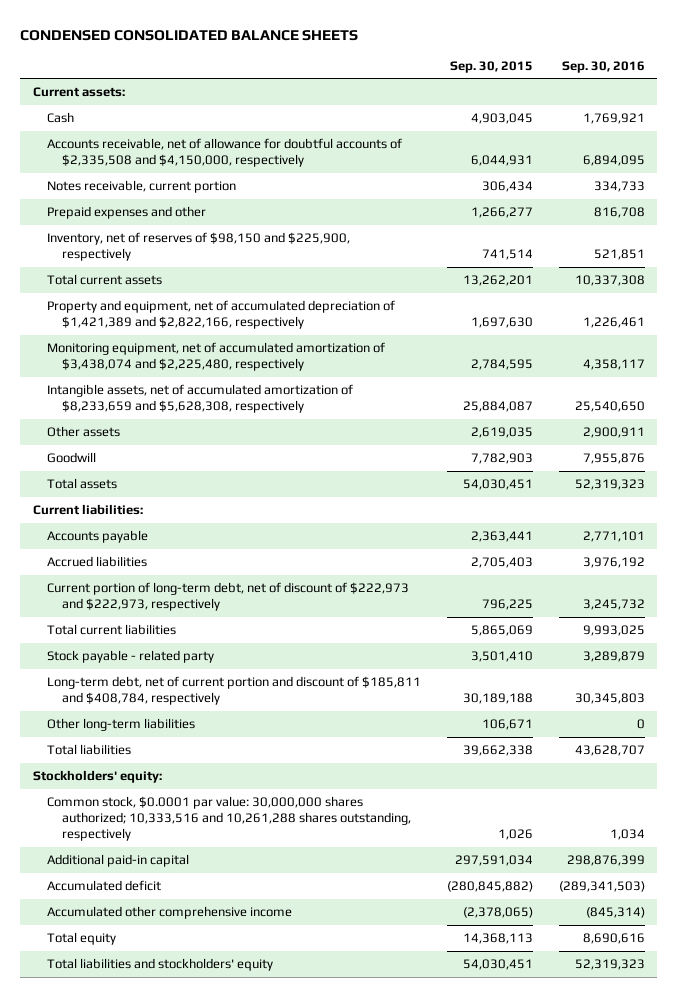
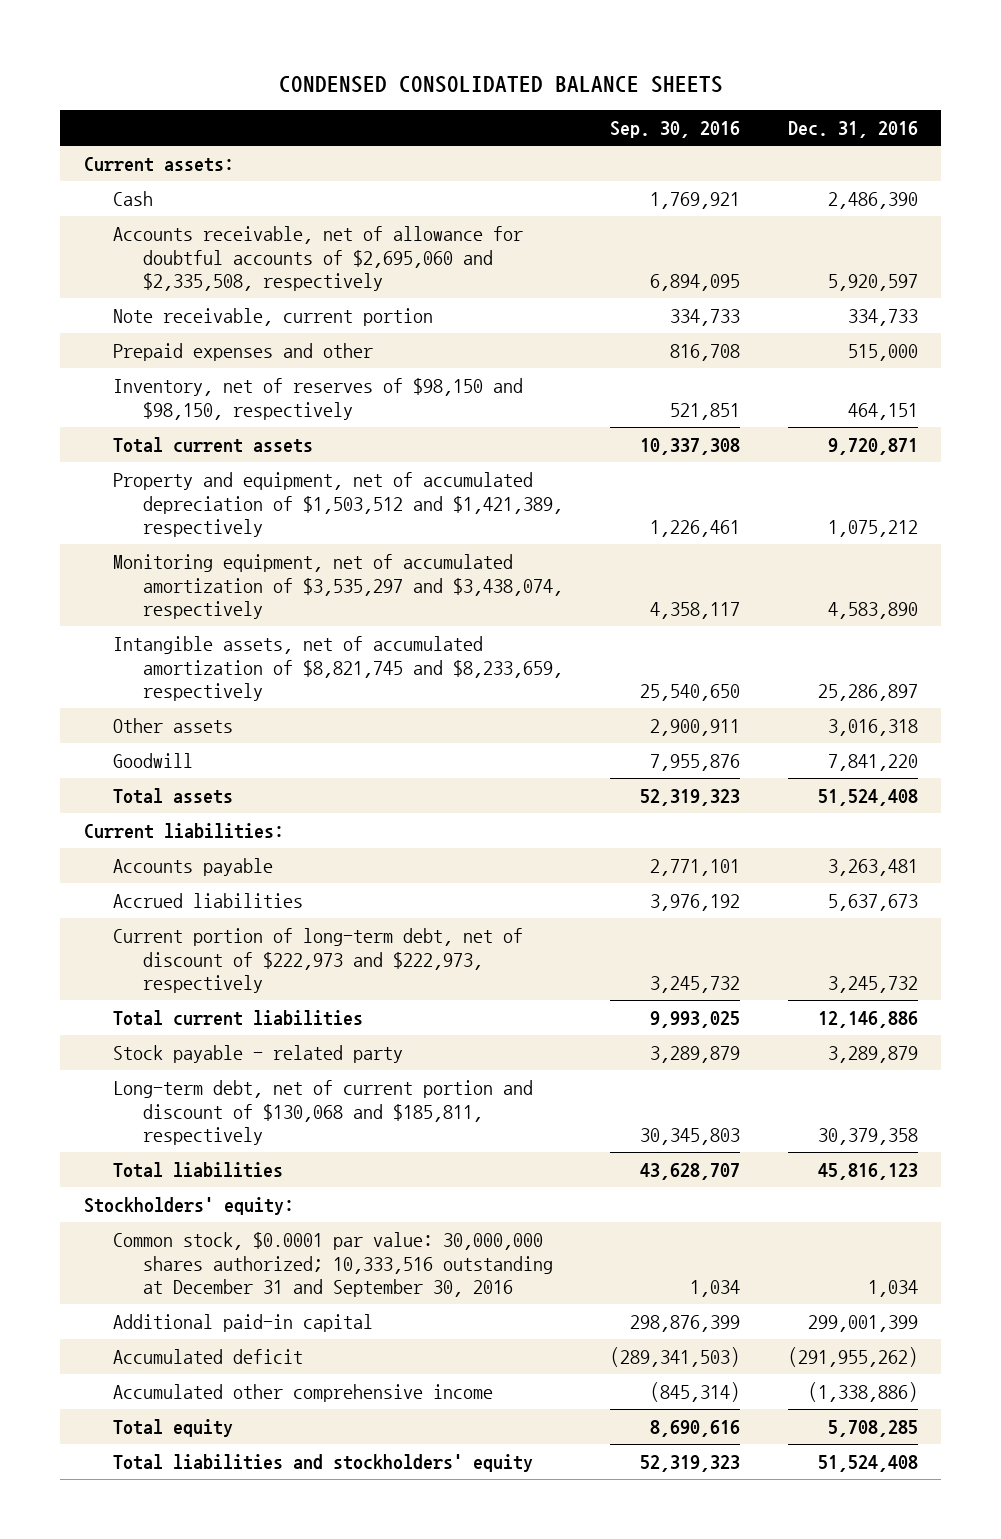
- | Sep. 30, 2015 | Sep. 30, 2016
+ | Sep. 30, 2016 | Dec. 31, 2016
- Accounts receivable, net of allowance for doubtful accounts of $2,335,508 and $4,150,000, respectively | 6,044,931 | 6,894,095
- Notes receivable, current portion | 306,434 | 334,733
+ Accounts receivable, net of allowance for doubtful accounts of $2,695,060 and $2,335,508, respectively | 6,894,095 | 5,920,597
+ Note receivable, current portion | 334,733 | 334,733
- Inventory, net of reserves of $98,150 and $225,900, respectively | 741,514 | 521,851
+ Inventory, net of reserves of $98,150 and $98,150, respectively | 521,851 | 464,151
- Property and equipment, net of accumulated depreciation of $1,421,389 and $2,822,166, respectively | 1,697,630 | 1,226,461
- Monitoring equipment, net of accumulated amortization of $3,438,074 and $2,225,480, respectively | 2,784,595 | 4,358,117
- Intangible assets, net of accumulated amortization of $8,233,659 and $5,628,308, respectively | 25,884,087 | 25,540,650
+ Property and equipment, net of accumulated depreciation of $1,503,512 and $1,421,389, respectively | 1,226,461 | 1,075,212
+ Monitoring equipment, net of accumulated amortization of $3,535,297 and $3,438,074, respectively | 4,358,117 | 4,583,890
+ Intangible assets, net of accumulated amortization of $8,821,745 and $8,233,659, respectively | 25,540,650 | 25,286,897
- Long-term debt, net of current portion and discount of $185,811 and $408,784, respectively | 30,189,188 | 30,345,803
- Other long-term liabilities | 106,671 | 0
+ Long-term debt, net of current portion and discount of $130,068 and $185,811, respectively | 30,345,803 | 30,379,358
- Common stock, $0.0001 par value: 30,000,000 shares authorized; 10,333,516 and 10,261,288 shares outstanding, respectively | 1,026 | 1,034
+ Common stock, $0.0001 par value: 30,000,000 shares authorized; 10,333,516 outstanding at December 31 and September 30, 2016 | 1,034 | 1,034

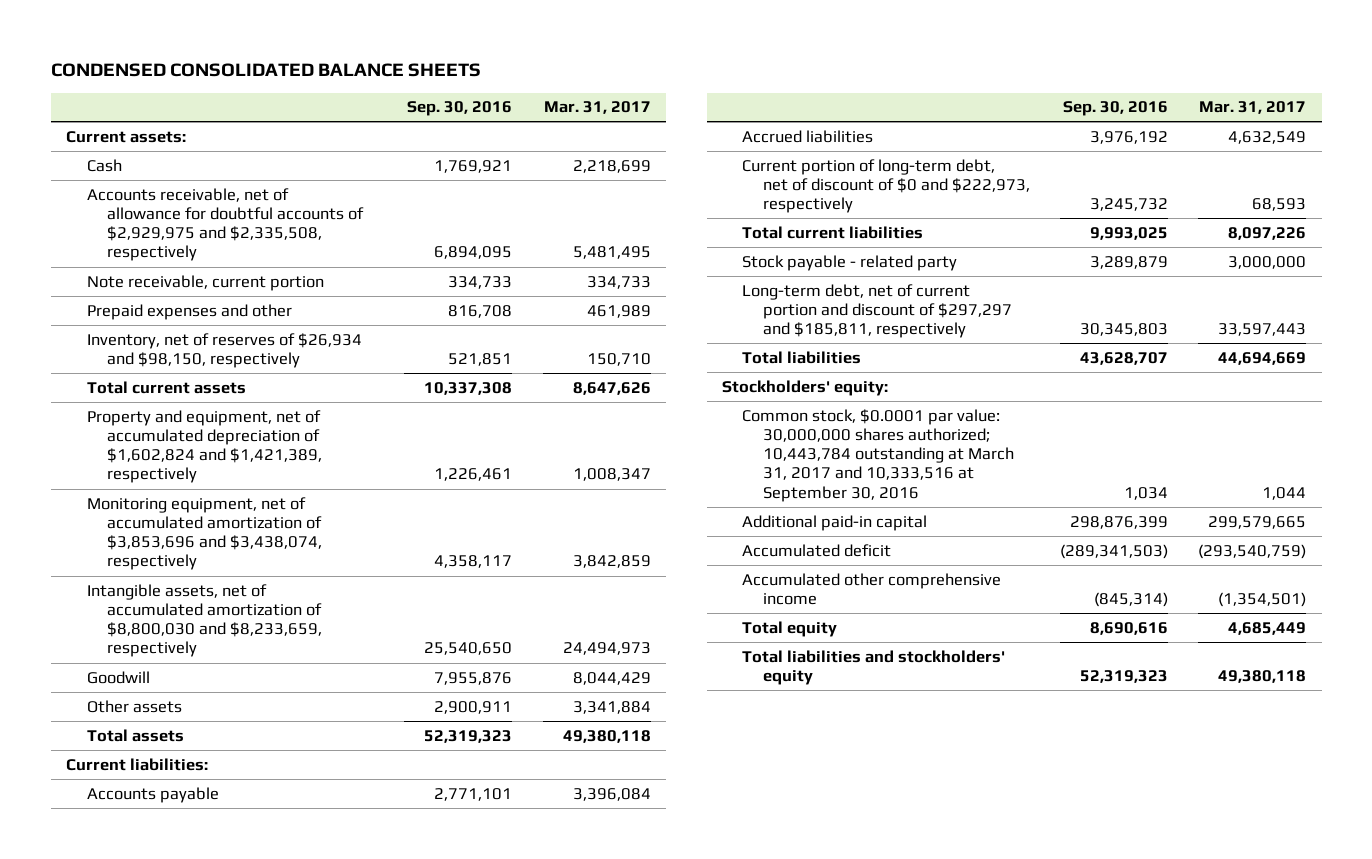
- | Sep. 30, 2016 | Dec. 31, 2016
+ | Sep. 30, 2016 | Mar. 31, 2017
- Accounts receivable, net of allowance for doubtful accounts of $2,695,060 and $2,335,508, respectively | 6,894,095 | 5,920,597
+ Accounts receivable, net of allowance for doubtful accounts of $2,929,975 and $2,335,508, respectively | 6,894,095 | 5,481,495
- Inventory, net of reserves of $98,150 and $98,150, respectively | 521,851 | 464,151
+ Inventory, net of reserves of $26,934 and $98,150, respectively | 521,851 | 150,710
- Property and equipment, net of accumulated depreciation of $1,503,512 and $1,421,389, respectively | 1,226,461 | 1,075,212
- Monitoring equipment, net of accumulated amortization of $3,535,297 and $3,438,074, respectively | 4,358,117 | 4,583,890
- Intangible assets, net of accumulated amortization of $8,821,745 and $8,233,659, respectively | 25,540,650 | 25,286,897
+ Property and equipment, net of accumulated depreciation of $1,602,824 and $1,421,389, respectively | 1,226,461 | 1,008,347
+ Monitoring equipment, net of accumulated amortization of $3,853,696 and $3,438,074, respectively | 4,358,117 | 3,842,859
+ Intangible assets, net of accumulated amortization of $8,800,030 and $8,233,659, respectively | 25,540,650 | 24,494,973
moved down: Other assets | 2,900,911 | 3,341,884
- Current portion of long-term debt, net of discount of $222,973 and $222,973, respectively | 3,245,732 | 3,245,732
+ Current portion of long-term debt, net of discount of $0 and $222,973, respectively | 3,245,732 | 68,593
- Long-term debt, net of current portion and discount of $130,068 and $185,811, respectively | 30,345,803 | 30,379,358
+ Long-term debt, net of current portion and discount of $297,297 and $185,811, respectively | 30,345,803 | 33,597,443
- Common stock, $0.0001 par value: 30,000,000 shares authorized; 10,333,516 outstanding at December 31 and September 30, 2016 | 1,034 | 1,034
+ Common stock, $0.0001 par value: 30,000,000 shares authorized; 10,443,784 outstanding at March 31, 2017 and 10,333,516 at September 30, 2016 | 1,034 | 1,044

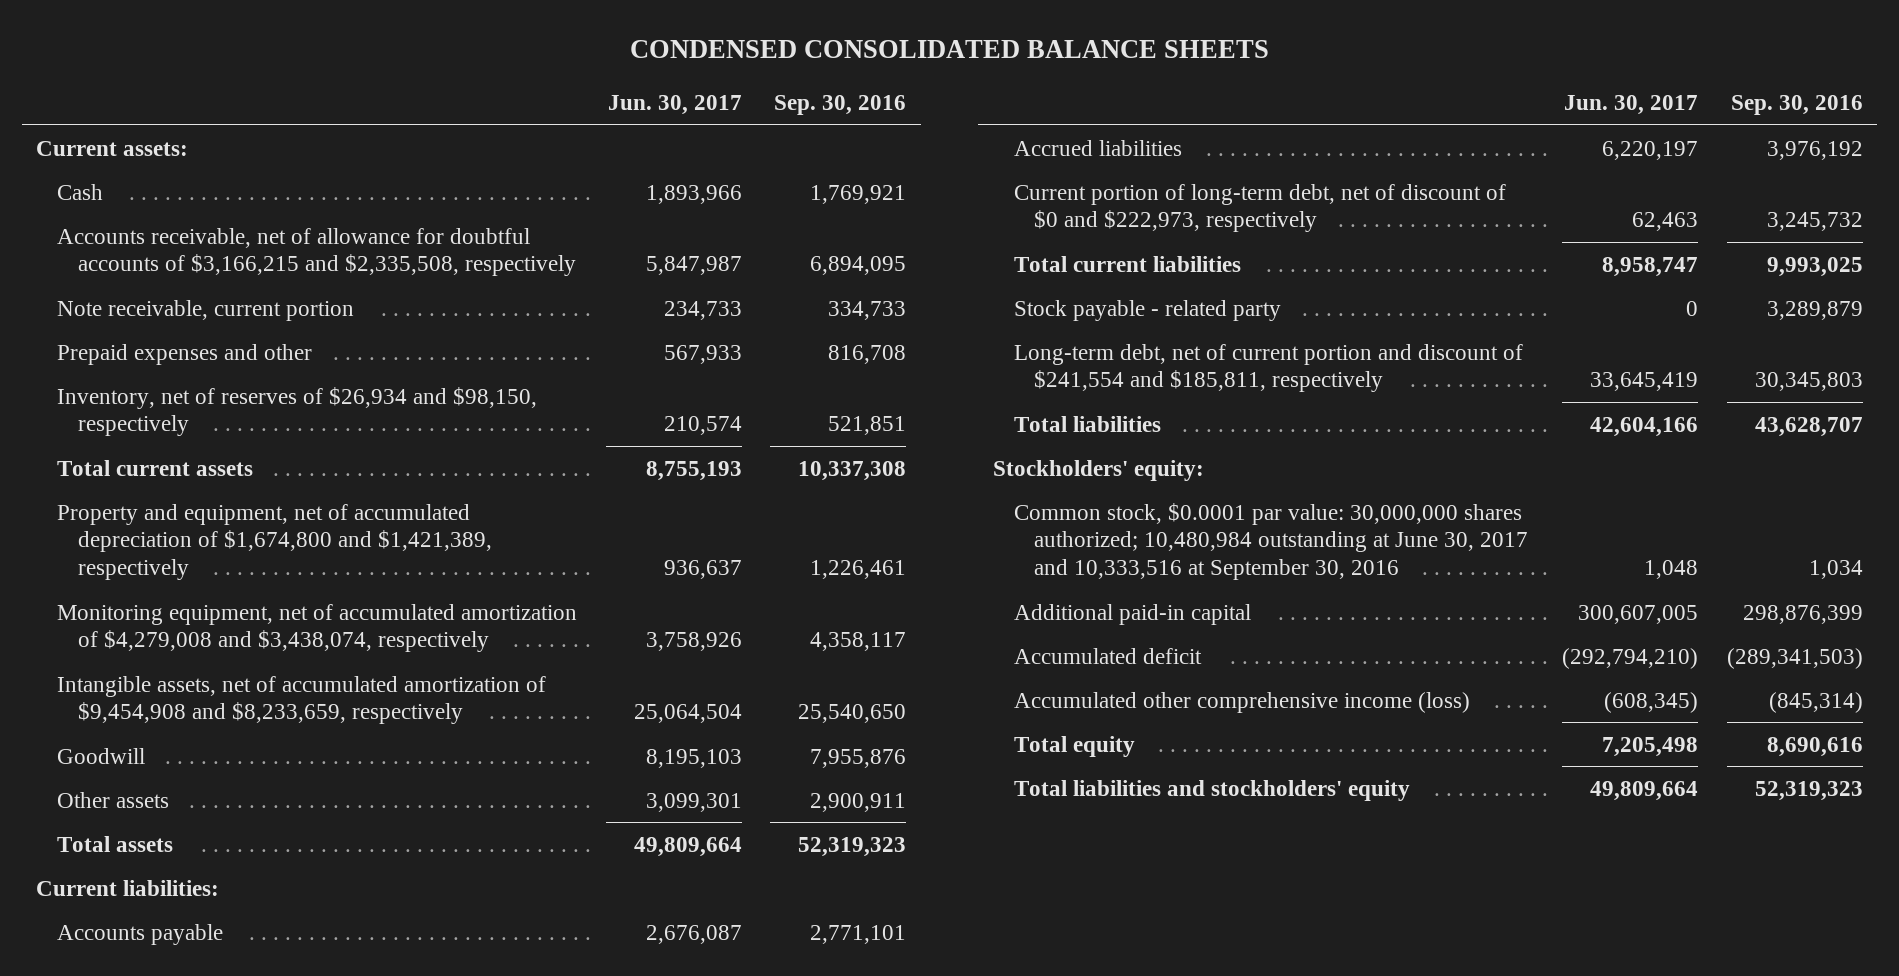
- | Sep. 30, 2016 | Mar. 31, 2017
+ | Jun. 30, 2017 | Sep. 30, 2016
- Accounts receivable, net of allowance for doubtful accounts of $2,929,975 and $2,335,508, respectively | 6,894,095 | 5,481,495
+ Accounts receivable, net of allowance for doubtful accounts of $3,166,215 and $2,335,508, respectively | 5,847,987 | 6,894,095
- Property and equipment, net of accumulated depreciation of $1,602,824 and $1,421,389, respectively | 1,226,461 | 1,008,347
- Monitoring equipment, net of accumulated amortization of $3,853,696 and $3,438,074, respectively | 4,358,117 | 3,842,859
- Intangible assets, net of accumulated amortization of $8,800,030 and $8,233,659, respectively | 25,540,650 | 24,494,973
+ Property and equipment, net of accumulated depreciation of $1,674,800 and $1,421,389, respectively | 936,637 | 1,226,461
+ Monitoring equipment, net of accumulated amortization of $4,279,008 and $3,438,074, respectively | 3,758,926 | 4,358,117
+ Intangible assets, net of accumulated amortization of $9,454,908 and $8,233,659, respectively | 25,064,504 | 25,540,650
- Long-term debt, net of current portion and discount of $297,297 and $185,811, respectively | 30,345,803 | 33,597,443
+ Long-term debt, net of current portion and discount of $241,554 and $185,811, respectively | 33,645,419 | 30,345,803
- Common stock, $0.0001 par value: 30,000,000 shares authorized; 10,443,784 outstanding at March 31, 2017 and 10,333,516 at September 30, 2016 | 1,034 | 1,044
+ Common stock, $0.0001 par value: 30,000,000 shares authorized; 10,480,984 outstanding at June 30, 2017 and 10,333,516 at September 30, 2016 | 1,048 | 1,034
- Accumulated other comprehensive income | (845,314) | (1,354,501)
+ Accumulated other comprehensive income (loss) | (608,345) | (845,314)

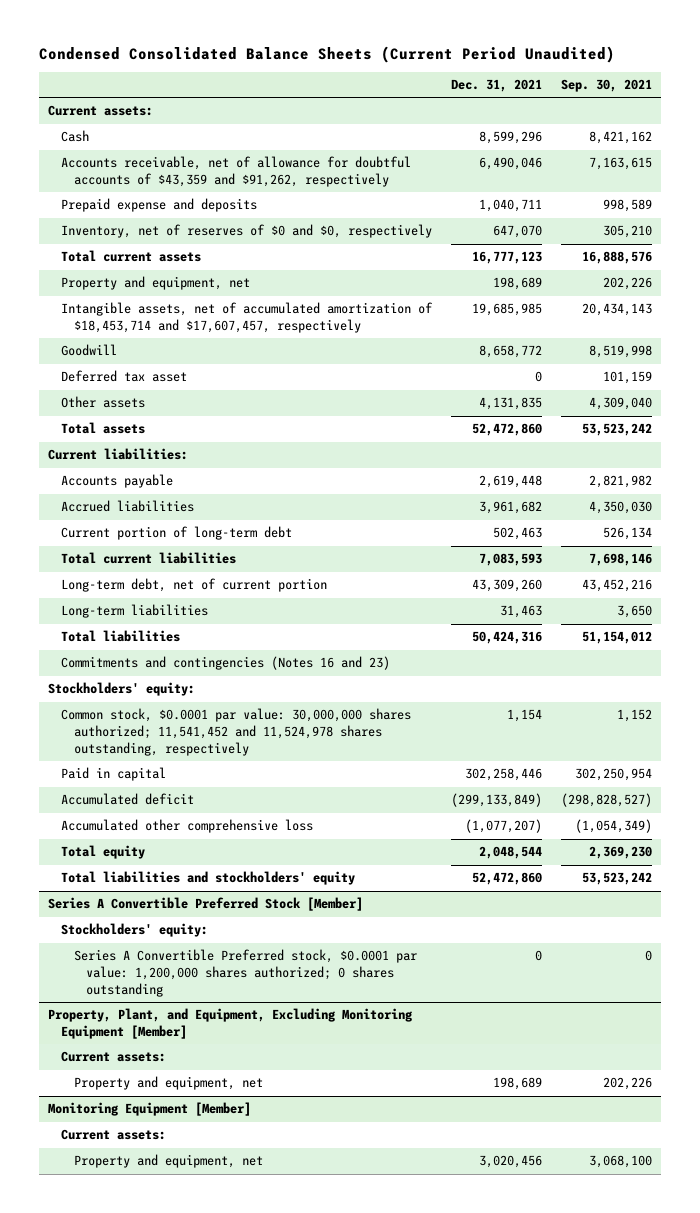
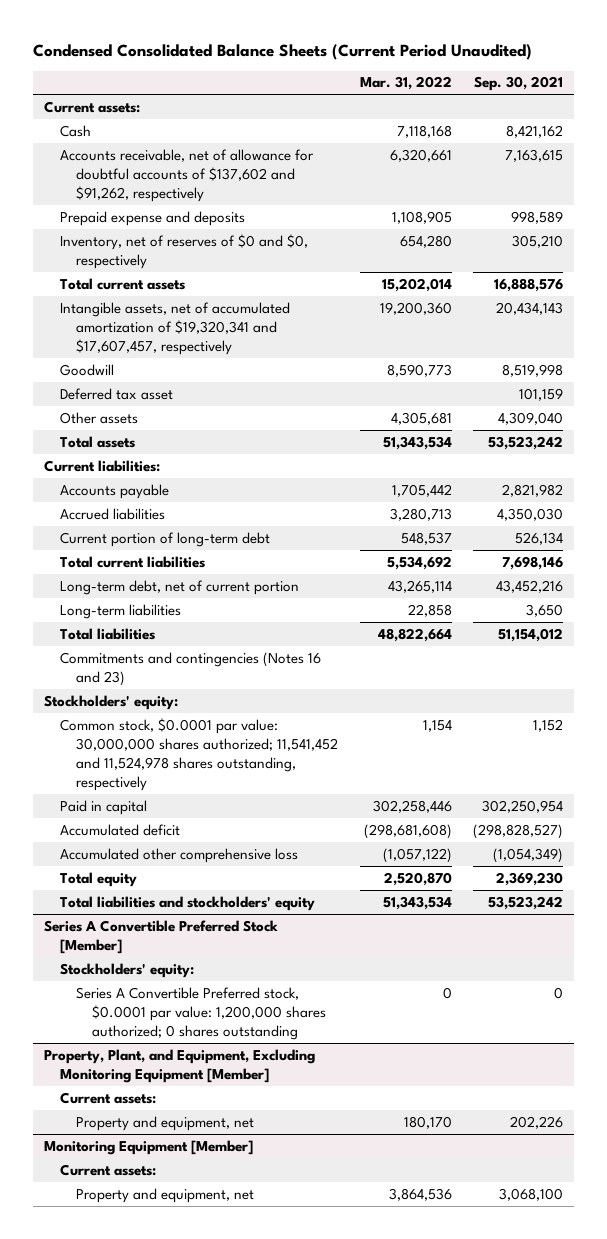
- | Dec. 31, 2021 | Sep. 30, 2021
+ | Mar. 31, 2022 | Sep. 30, 2021
- Accounts receivable, net of allowance for doubtful accounts of $43,359 and $91,262, respectively | 6,490,046 | 7,163,615
+ Accounts receivable, net of allowance for doubtful accounts of $137,602 and $91,262, respectively | 6,320,661 | 7,163,615
- Property and equipment, net | 198,689 | 202,226
- Intangible assets, net of accumulated amortization of $18,453,714 and $17,607,457, respectively | 19,685,985 | 20,434,143
+ Intangible assets, net of accumulated amortization of $19,320,341 and $17,607,457, respectively | 19,200,360 | 20,434,143

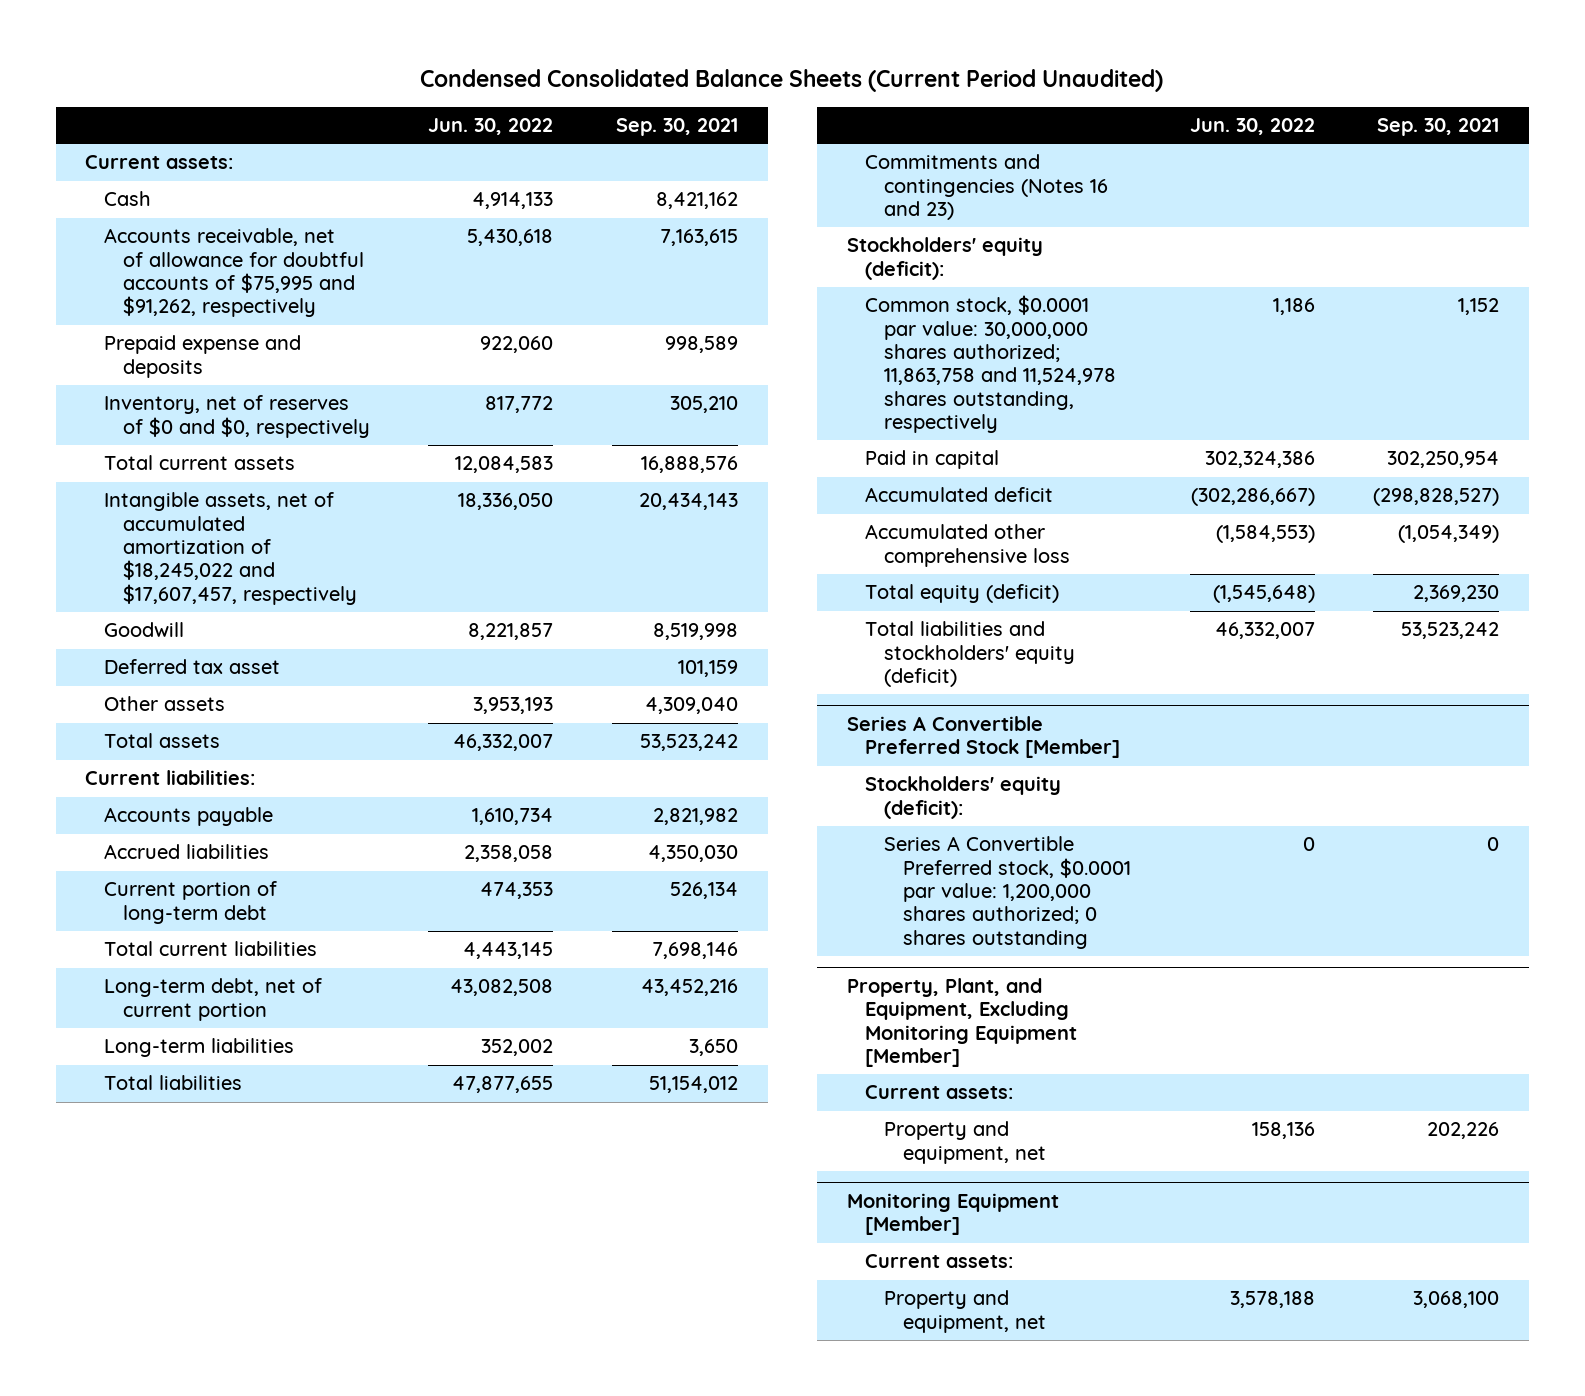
- | Mar. 31, 2022 | Sep. 30, 2021
+ | Jun. 30, 2022 | Sep. 30, 2021
- Accounts receivable, net of allowance for doubtful accounts of $137,602 and $91,262, respectively | 6,320,661 | 7,163,615
+ Accounts receivable, net of allowance for doubtful accounts of $75,995 and $91,262, respectively | 5,430,618 | 7,163,615
- Intangible assets, net of accumulated amortization of $19,320,341 and $17,607,457, respectively | 19,200,360 | 20,434,143
+ Intangible assets, net of accumulated amortization of $18,245,022 and $17,607,457, respectively | 18,336,050 | 20,434,143
- Stockholders' equity:
- Common stock, $0.0001 par value: 30,000,000 shares authorized; 11,541,452 and 11,524,978 shares outstanding, respectively | 1,154 | 1,152
+ Stockholders' equity (deficit):
+ Common stock, $0.0001 par value: 30,000,000 shares authorized; 11,863,758 and 11,524,978 shares outstanding, respectively | 1,186 | 1,152
- Total equity | 2,520,870 | 2,369,230
- Total liabilities and stockholders' equity | 51,343,534 | 53,523,242
+ Total equity (deficit) | (1,545,648) | 2,369,230
+ Total liabilities and stockholders' equity (deficit) | 46,332,007 | 53,523,242
@ Series A Convertible Preferred Stock [Member]
- Stockholders' equity:
+ Stockholders' equity (deficit):

